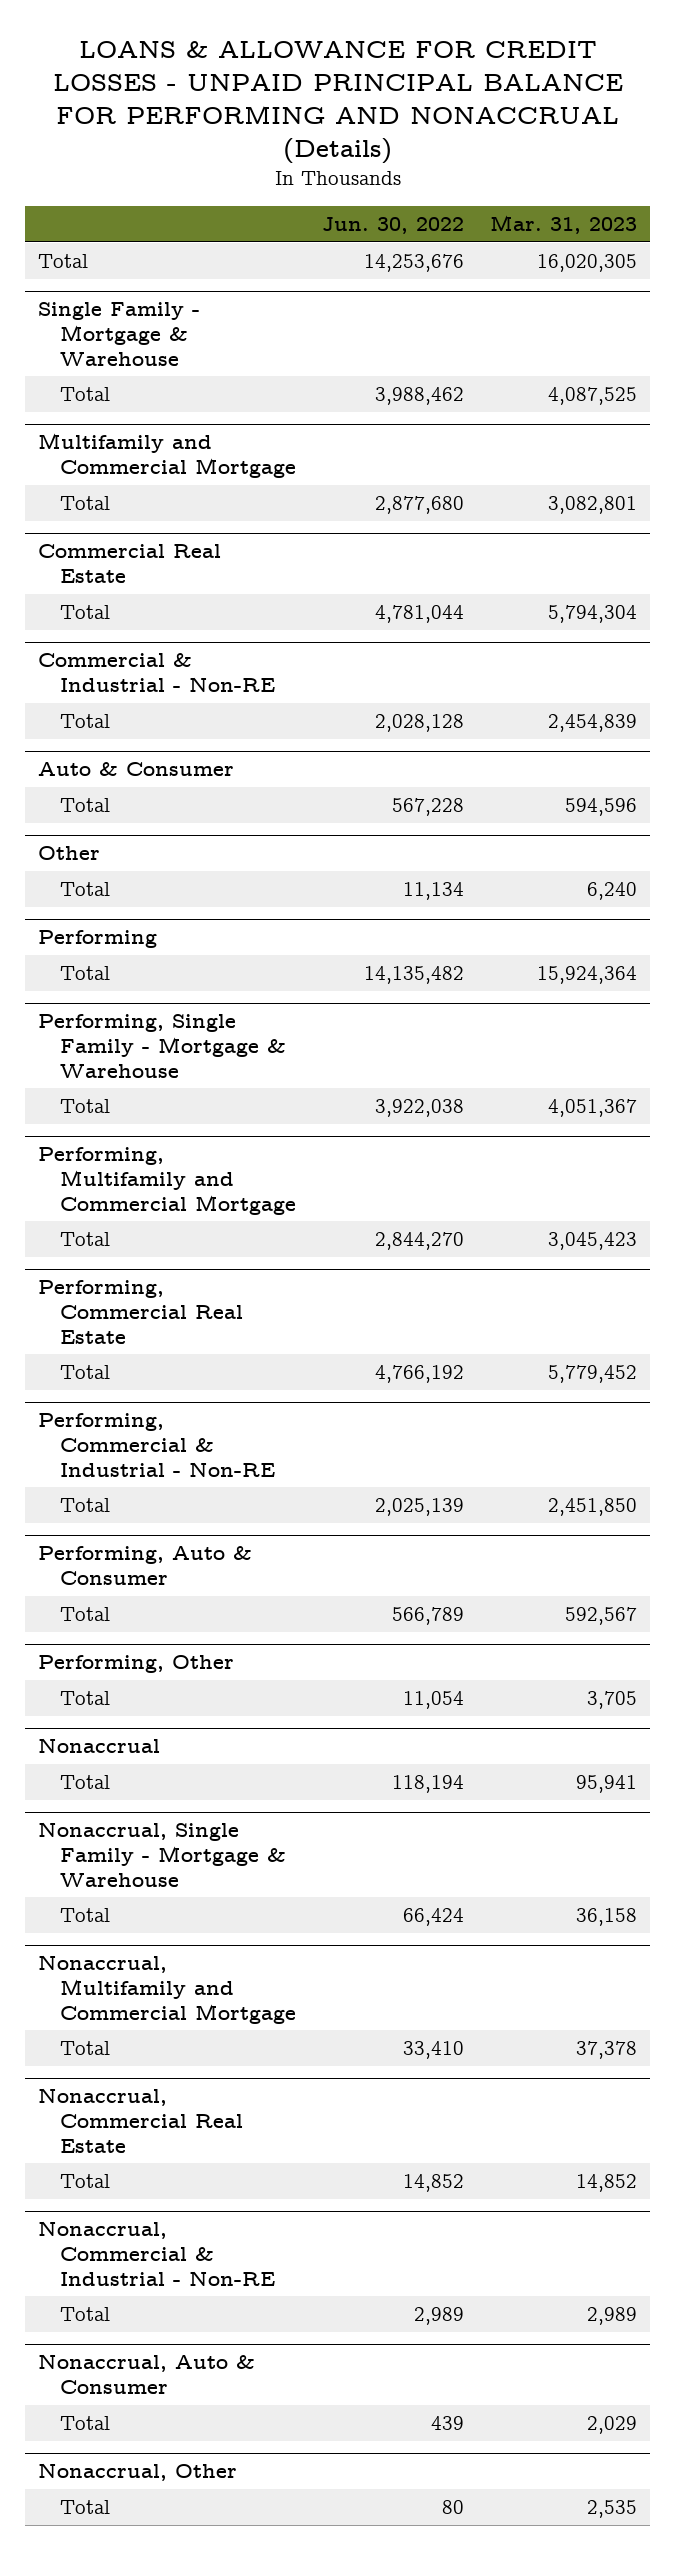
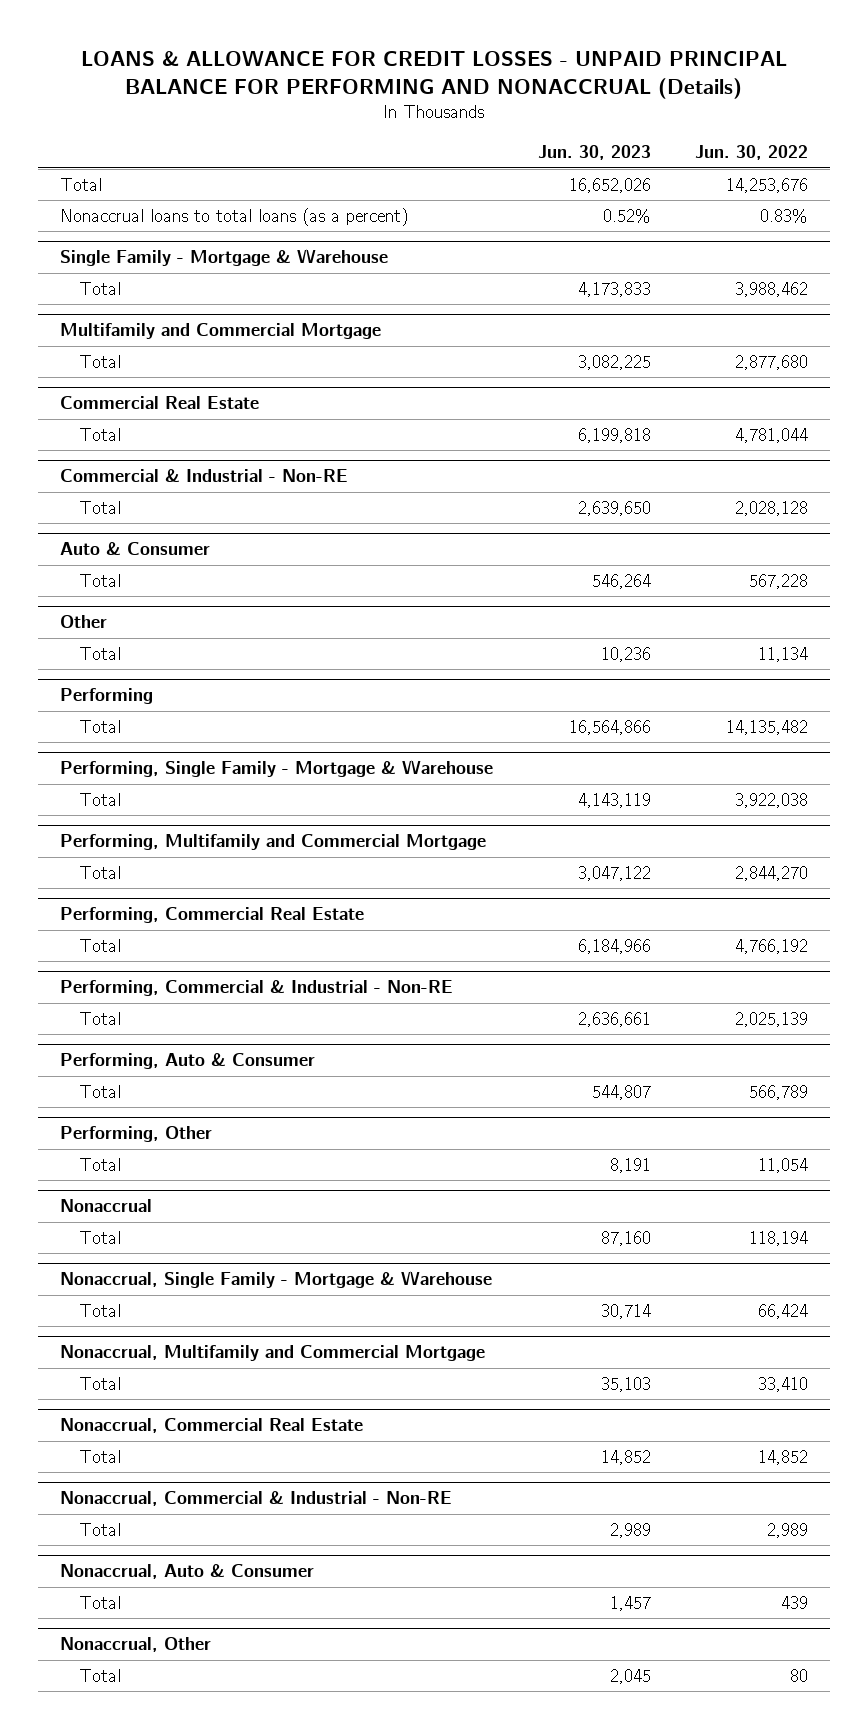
- | Jun. 30, 2022 | Mar. 31, 2023
+ | Jun. 30, 2023 | Jun. 30, 2022
+ Nonaccrual loans to total loans (as a percent) | 0.52% | 0.83%

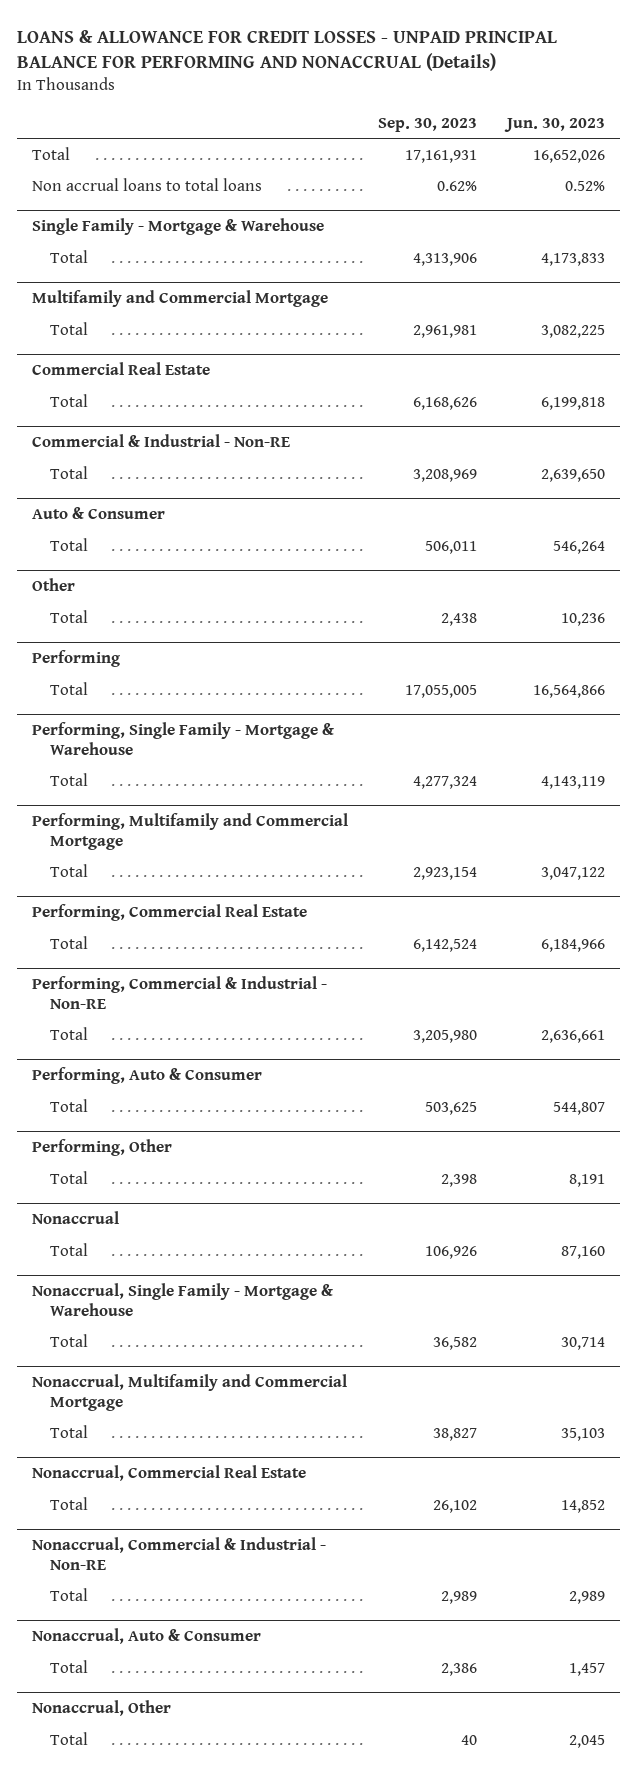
- | Jun. 30, 2023 | Jun. 30, 2022
+ | Sep. 30, 2023 | Jun. 30, 2023
- Nonaccrual loans to total loans (as a percent) | 0.52% | 0.83%
+ Non accrual loans to total loans | 0.62% | 0.52%

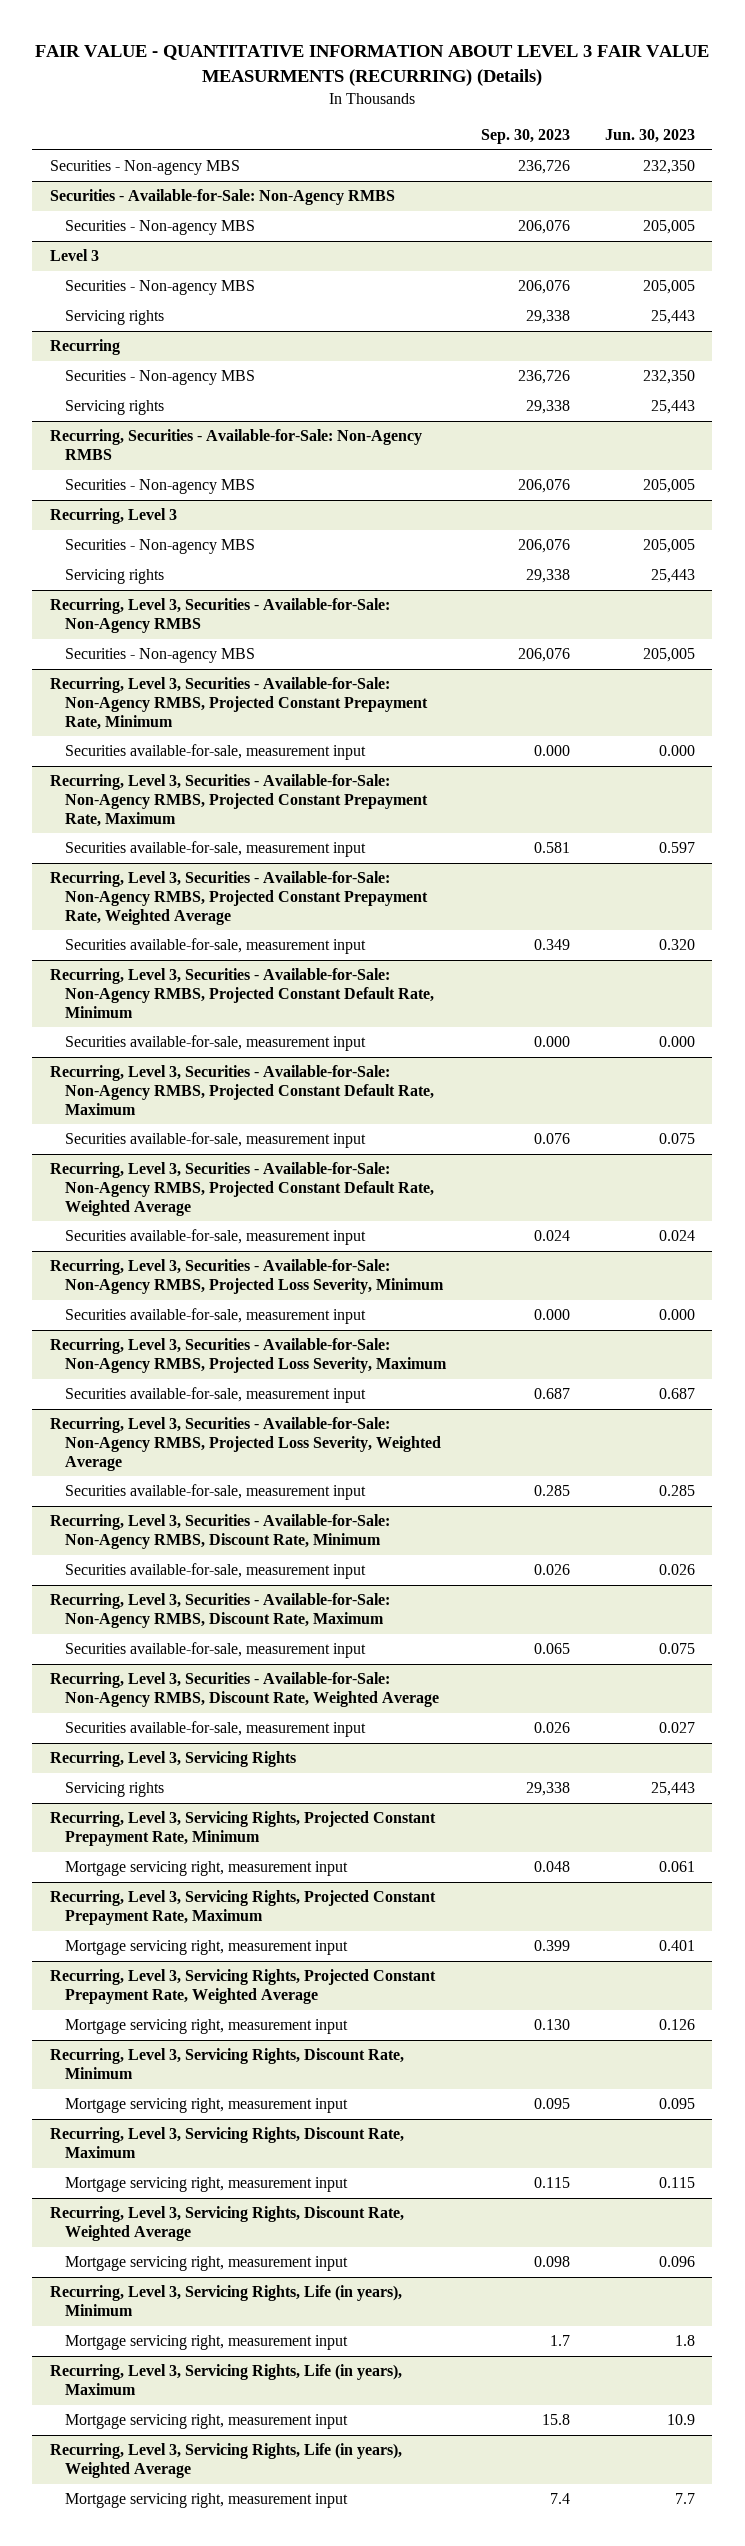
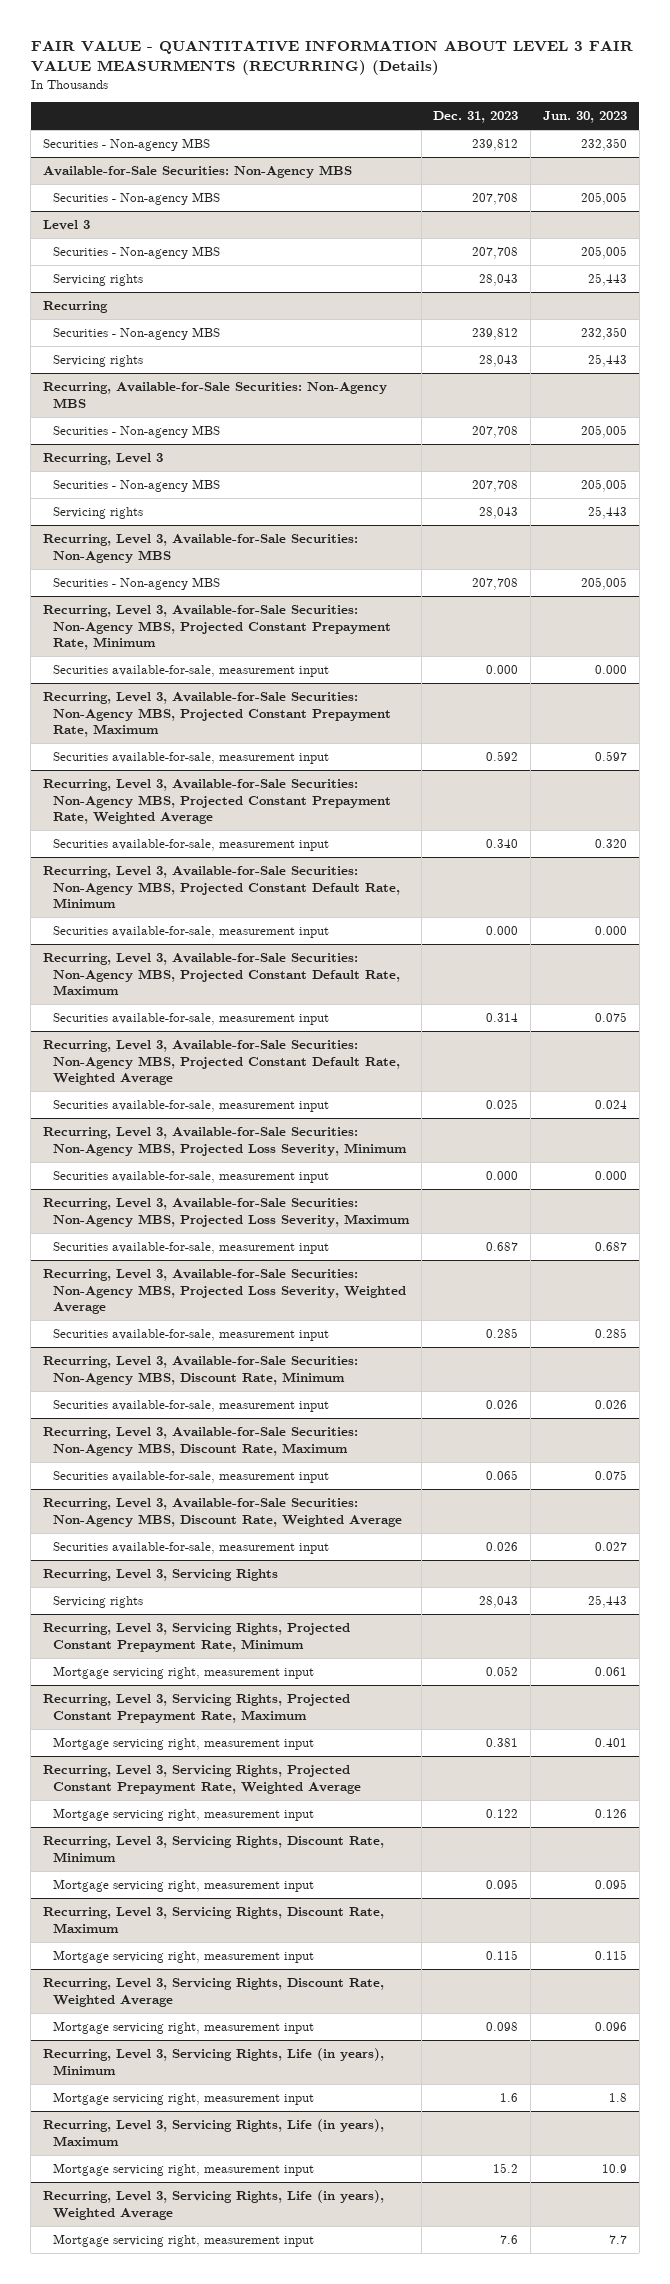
- | Sep. 30, 2023 | Jun. 30, 2023
+ | Dec. 31, 2023 | Jun. 30, 2023
- Securities - Available-for-Sale: Non-Agency RMBS
+ Available-for-Sale Securities: Non-Agency MBS
- Recurring, Securities - Available-for-Sale: Non-Agency RMBS
+ Recurring, Available-for-Sale Securities: Non-Agency MBS
- Recurring, Level 3, Securities - Available-for-Sale: Non-Agency RMBS
+ Recurring, Level 3, Available-for-Sale Securities: Non-Agency MBS
- Recurring, Level 3, Securities - Available-for-Sale: Non-Agency RMBS, Projected Constant Prepayment Rate, Minimum
+ Recurring, Level 3, Available-for-Sale Securities: Non-Agency MBS, Projected Constant Prepayment Rate, Minimum
- Recurring, Level 3, Securities - Available-for-Sale: Non-Agency RMBS, Projected Constant Prepayment Rate, Maximum
+ Recurring, Level 3, Available-for-Sale Securities: Non-Agency MBS, Projected Constant Prepayment Rate, Maximum
- Recurring, Level 3, Securities - Available-for-Sale: Non-Agency RMBS, Projected Constant Prepayment Rate, Weighted Average
+ Recurring, Level 3, Available-for-Sale Securities: Non-Agency MBS, Projected Constant Prepayment Rate, Weighted Average
- Recurring, Level 3, Securities - Available-for-Sale: Non-Agency RMBS, Projected Constant Default Rate, Minimum
+ Recurring, Level 3, Available-for-Sale Securities: Non-Agency MBS, Projected Constant Default Rate, Minimum
- Recurring, Level 3, Securities - Available-for-Sale: Non-Agency RMBS, Projected Constant Default Rate, Maximum
+ Recurring, Level 3, Available-for-Sale Securities: Non-Agency MBS, Projected Constant Default Rate, Maximum
- Recurring, Level 3, Securities - Available-for-Sale: Non-Agency RMBS, Projected Constant Default Rate, Weighted Average
+ Recurring, Level 3, Available-for-Sale Securities: Non-Agency MBS, Projected Constant Default Rate, Weighted Average
- Recurring, Level 3, Securities - Available-for-Sale: Non-Agency RMBS, Projected Loss Severity, Minimum
+ Recurring, Level 3, Available-for-Sale Securities: Non-Agency MBS, Projected Loss Severity, Minimum
- Recurring, Level 3, Securities - Available-for-Sale: Non-Agency RMBS, Projected Loss Severity, Maximum
+ Recurring, Level 3, Available-for-Sale Securities: Non-Agency MBS, Projected Loss Severity, Maximum
- Recurring, Level 3, Securities - Available-for-Sale: Non-Agency RMBS, Projected Loss Severity, Weighted Average
+ Recurring, Level 3, Available-for-Sale Securities: Non-Agency MBS, Projected Loss Severity, Weighted Average
- Recurring, Level 3, Securities - Available-for-Sale: Non-Agency RMBS, Discount Rate, Minimum
+ Recurring, Level 3, Available-for-Sale Securities: Non-Agency MBS, Discount Rate, Minimum
- Recurring, Level 3, Securities - Available-for-Sale: Non-Agency RMBS, Discount Rate, Maximum
+ Recurring, Level 3, Available-for-Sale Securities: Non-Agency MBS, Discount Rate, Maximum
- Recurring, Level 3, Securities - Available-for-Sale: Non-Agency RMBS, Discount Rate, Weighted Average
+ Recurring, Level 3, Available-for-Sale Securities: Non-Agency MBS, Discount Rate, Weighted Average

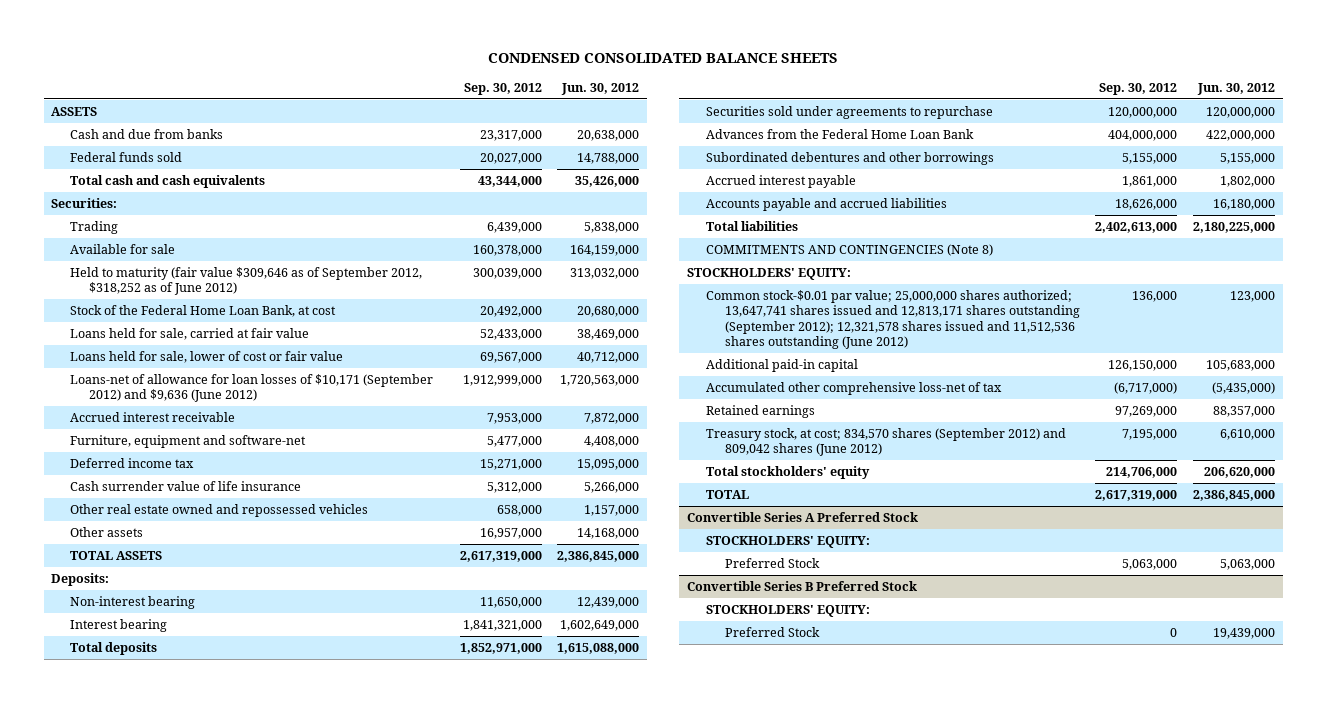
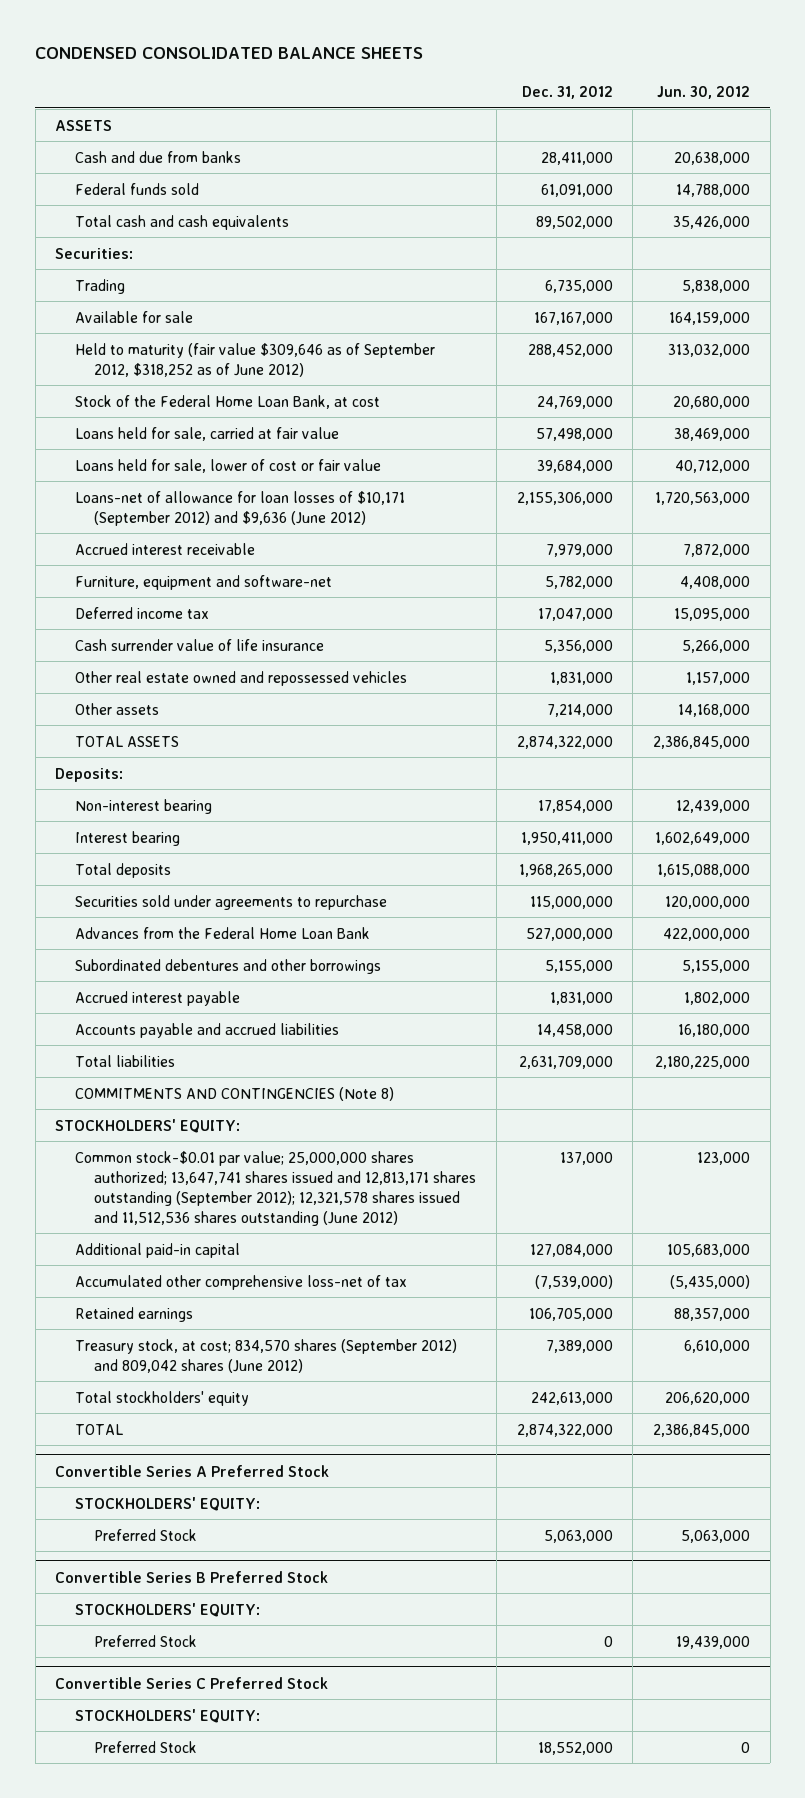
- | Sep. 30, 2012 | Jun. 30, 2012
+ | Dec. 31, 2012 | Jun. 30, 2012
+ Convertible Series C Preferred Stock
+ STOCKHOLDERS' EQUITY:
+ Preferred Stock | 18,552,000 | 0

